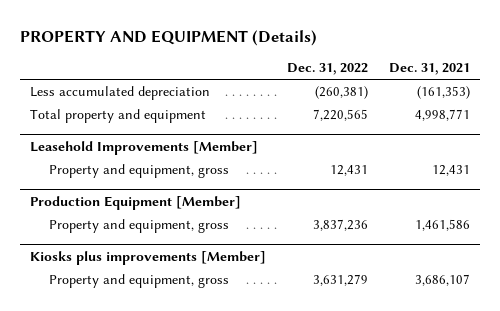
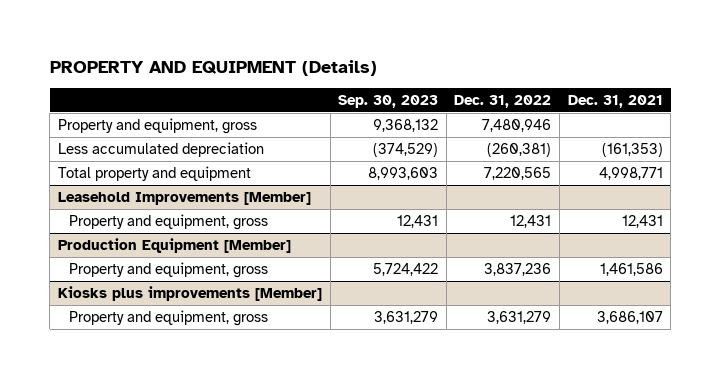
- | Dec. 31, 2022 | Dec. 31, 2021
+ | Sep. 30, 2023 | Dec. 31, 2022 | Dec. 31, 2021
+ Property and equipment, gross | 9,368,132 | 7,480,946 |

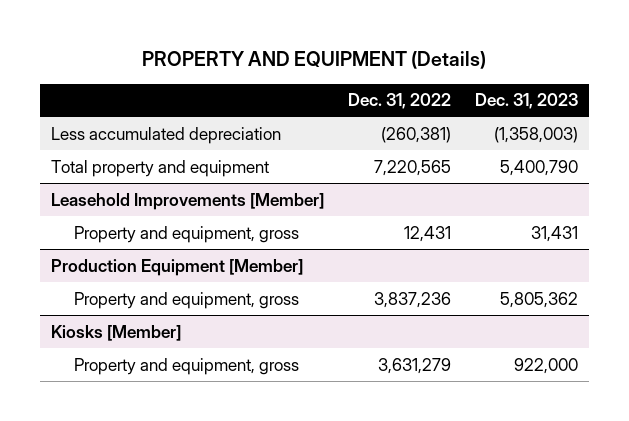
- | Sep. 30, 2023 | Dec. 31, 2022 | Dec. 31, 2021
+ | Dec. 31, 2022 | Dec. 31, 2023
- Property and equipment, gross | 9,368,132 | 7,480,946 |
- Kiosks plus improvements [Member]
+ Kiosks [Member]

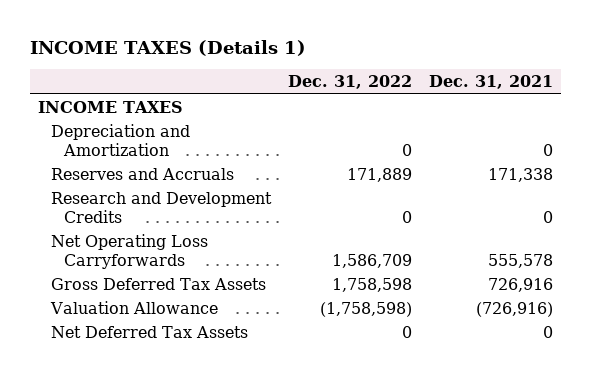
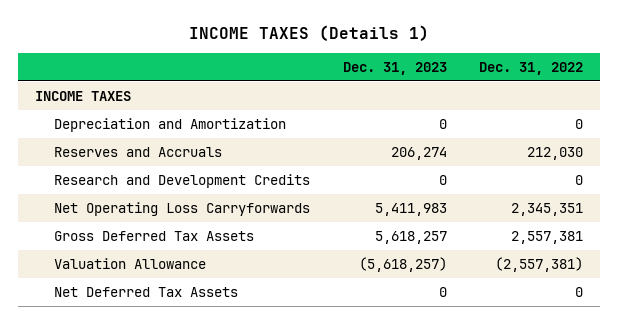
- | Dec. 31, 2022 | Dec. 31, 2021
+ | Dec. 31, 2023 | Dec. 31, 2022
- Reserves and Accruals | 171,889 | 171,338
+ Reserves and Accruals | 206,274 | 212,030
- Net Operating Loss Carryforwards | 1,586,709 | 555,578
- Gross Deferred Tax Assets | 1,758,598 | 726,916
- Valuation Allowance | (1,758,598) | (726,916)
+ Net Operating Loss Carryforwards | 5,411,983 | 2,345,351
+ Gross Deferred Tax Assets | 5,618,257 | 2,557,381
+ Valuation Allowance | (5,618,257) | (2,557,381)

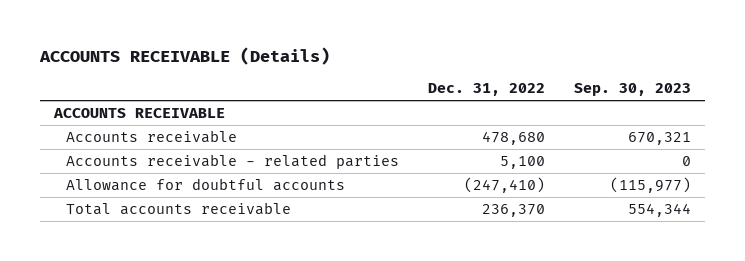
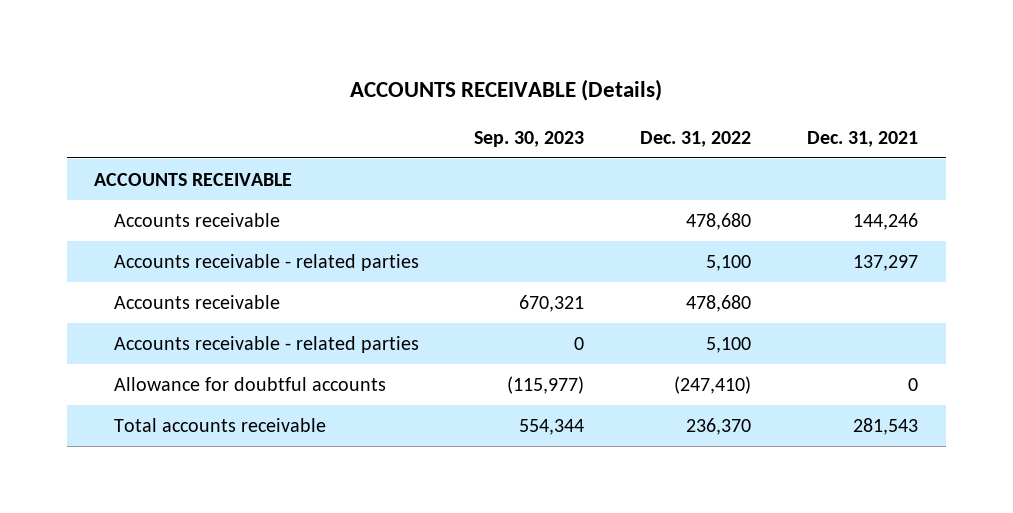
- | Dec. 31, 2022 | Sep. 30, 2023
+ | Sep. 30, 2023 | Dec. 31, 2022 | Dec. 31, 2021
+ Accounts receivable | | 478,680 | 144,246
+ Accounts receivable - related parties | | 5,100 | 137,297

